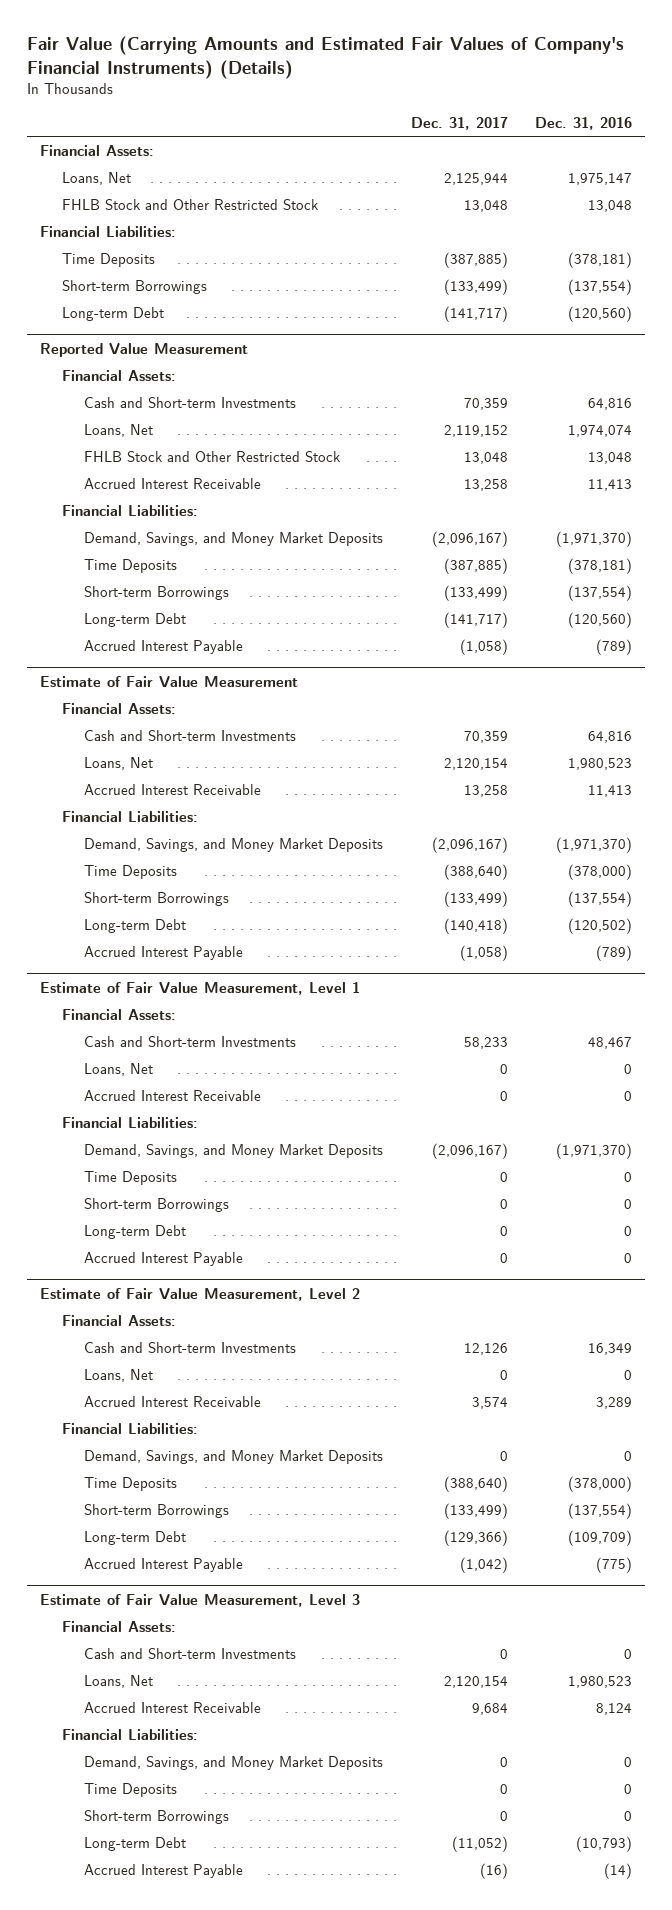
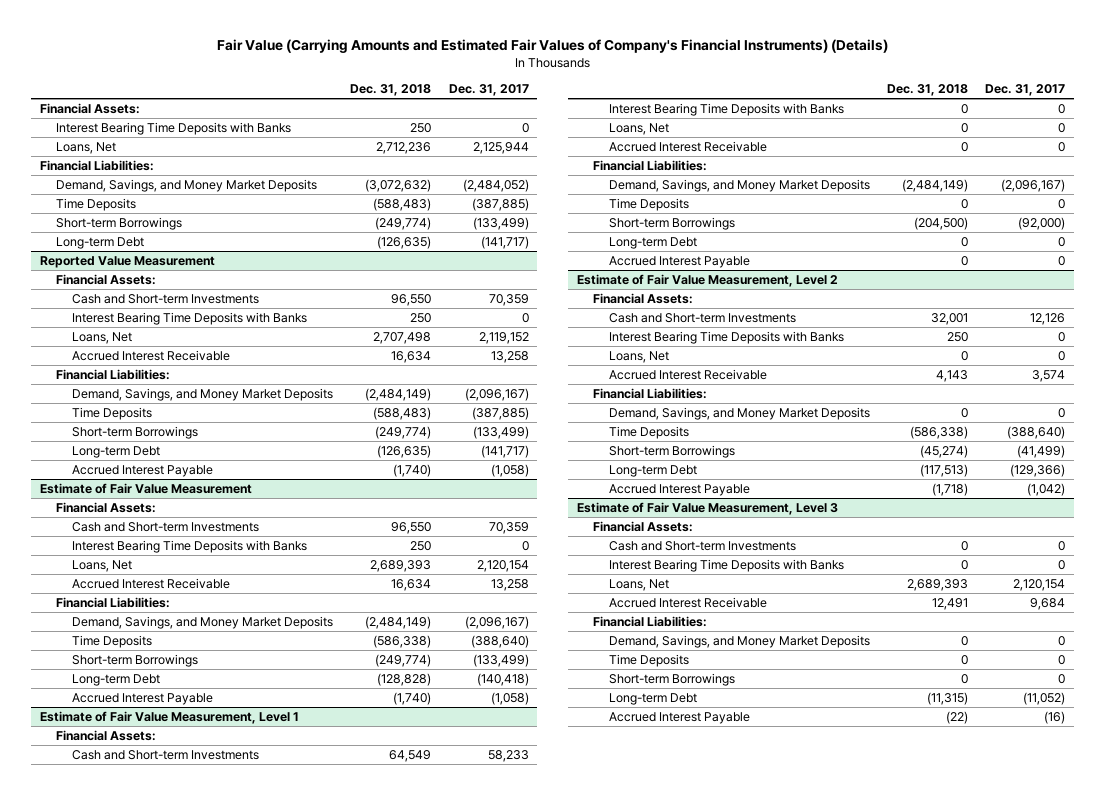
- | Dec. 31, 2017 | Dec. 31, 2016
+ | Dec. 31, 2018 | Dec. 31, 2017
+ Interest Bearing Time Deposits with Banks | 250 | 0
- FHLB Stock and Other Restricted Stock | 13,048 | 13,048
+ Demand, Savings, and Money Market Deposits | (3,072,632) | (2,484,052)
@ Reported Value Measurement
+ Interest Bearing Time Deposits with Banks | 250 | 0
- FHLB Stock and Other Restricted Stock | 13,048 | 13,048
@ Estimate of Fair Value Measurement
+ Interest Bearing Time Deposits with Banks | 250 | 0
@ Estimate of Fair Value Measurement, Level 1
+ Interest Bearing Time Deposits with Banks | 0 | 0
- Short-term Borrowings | 0 | 0
+ Short-term Borrowings | (204,500) | (92,000)
@ Estimate of Fair Value Measurement, Level 2
+ Interest Bearing Time Deposits with Banks | 250 | 0
- Short-term Borrowings | (133,499) | (137,554)
+ Short-term Borrowings | (45,274) | (41,499)
@ Estimate of Fair Value Measurement, Level 3
+ Interest Bearing Time Deposits with Banks | 0 | 0

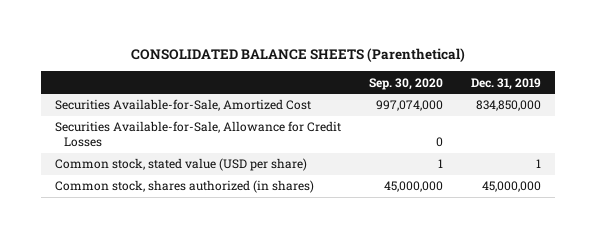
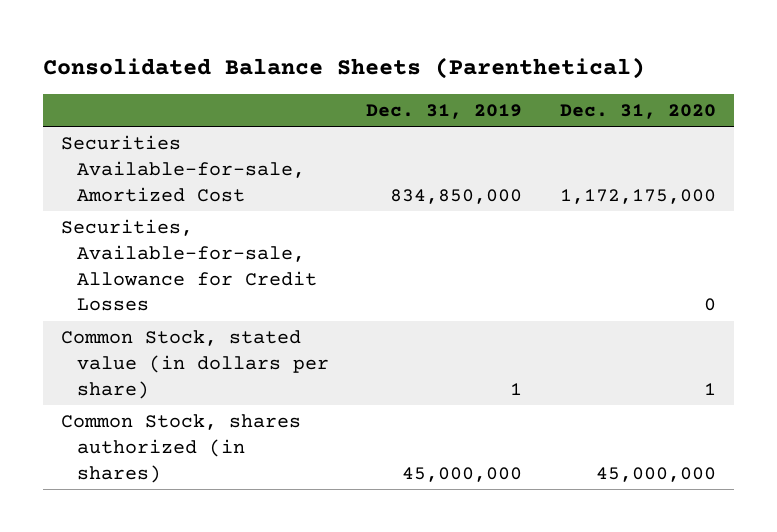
- CONSOLIDATED BALANCE SHEETS (Parenthetical)
+ Consolidated Balance Sheets (Parenthetical)
- | Sep. 30, 2020 | Dec. 31, 2019
+ | Dec. 31, 2019 | Dec. 31, 2020
- Securities Available-for-Sale, Amortized Cost | 997,074,000 | 834,850,000
- Securities Available-for-Sale, Allowance for Credit Losses | 0 |
- Common stock, stated value (USD per share) | 1 | 1
- Common stock, shares authorized (in shares) | 45,000,000 | 45,000,000
+ Securities Available-for-sale, Amortized Cost | 834,850,000 | 1,172,175,000
+ Securities, Available-for-sale, Allowance for Credit Losses | | 0
+ Common Stock, stated value (in dollars per share) | 1 | 1
+ Common Stock, shares authorized (in shares) | 45,000,000 | 45,000,000

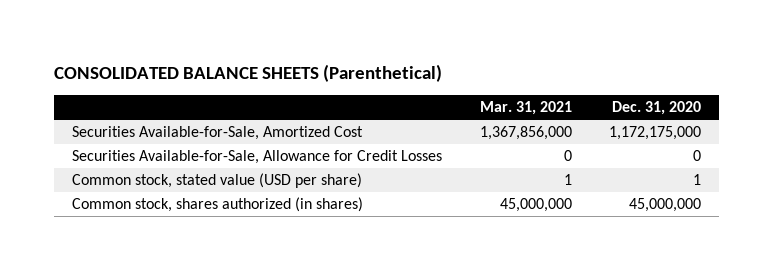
- Consolidated Balance Sheets (Parenthetical)
+ CONSOLIDATED BALANCE SHEETS (Parenthetical)
- | Dec. 31, 2019 | Dec. 31, 2020
+ | Mar. 31, 2021 | Dec. 31, 2020
- Securities Available-for-sale, Amortized Cost | 834,850,000 | 1,172,175,000
- Securities, Available-for-sale, Allowance for Credit Losses | | 0
- Common Stock, stated value (in dollars per share) | 1 | 1
- Common Stock, shares authorized (in shares) | 45,000,000 | 45,000,000
+ Securities Available-for-Sale, Amortized Cost | 1,367,856,000 | 1,172,175,000
+ Securities Available-for-Sale, Allowance for Credit Losses | 0 | 0
+ Common stock, stated value (USD per share) | 1 | 1
+ Common stock, shares authorized (in shares) | 45,000,000 | 45,000,000

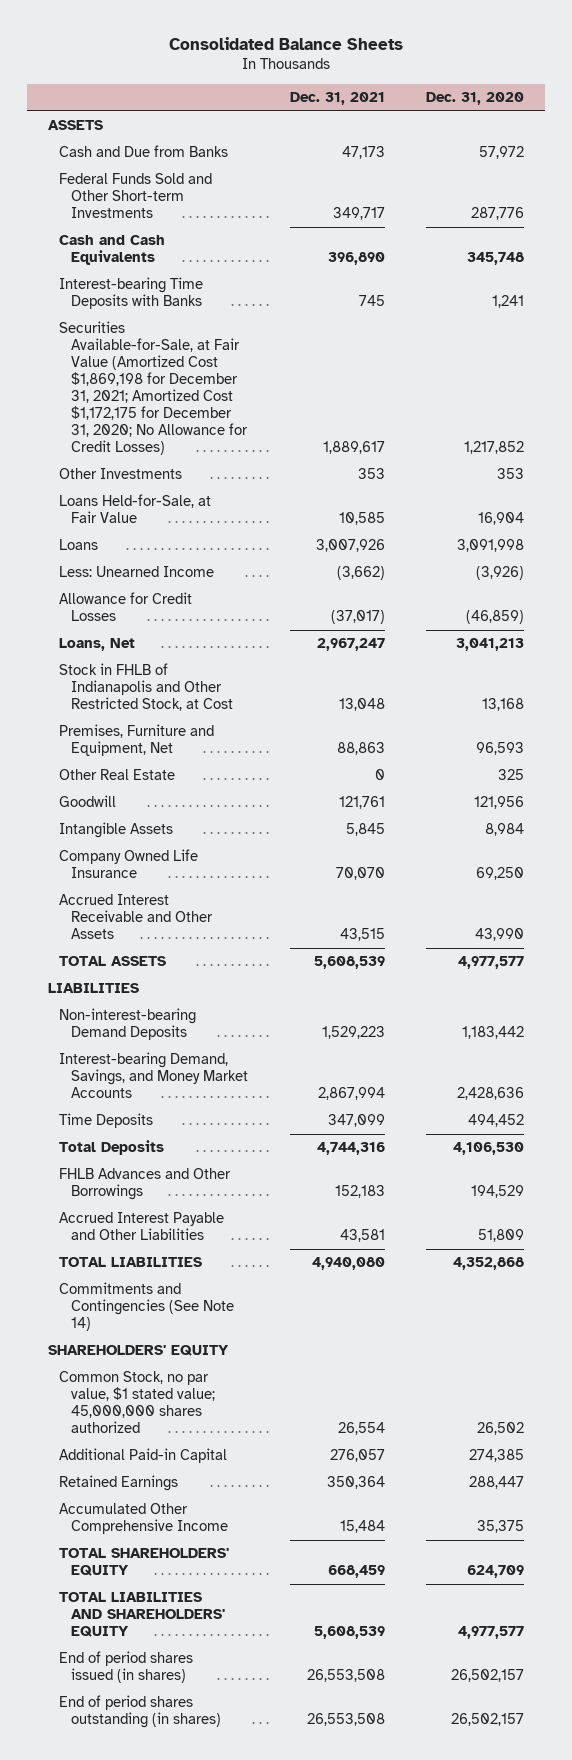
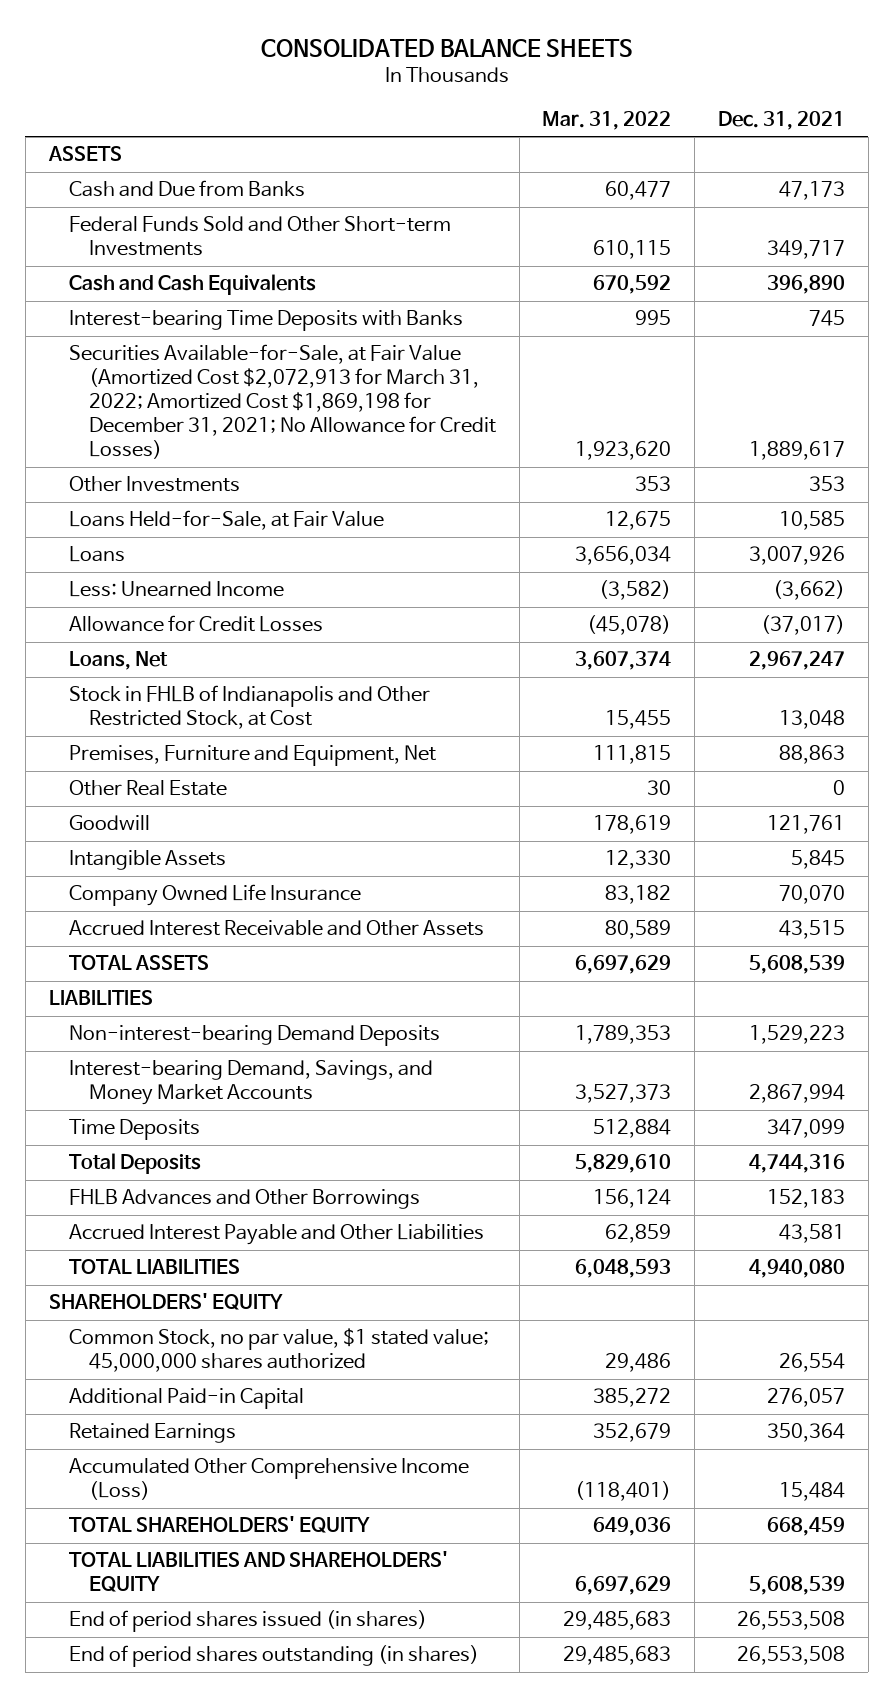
- Consolidated Balance Sheets
+ CONSOLIDATED BALANCE SHEETS
- | Dec. 31, 2021 | Dec. 31, 2020
+ | Mar. 31, 2022 | Dec. 31, 2021
- Securities Available-for-Sale, at Fair Value (Amortized Cost $1,869,198 for December 31, 2021; Amortized Cost $1,172,175 for December 31, 2020; No Allowance for Credit Losses) | 1,889,617 | 1,217,852
+ Securities Available-for-Sale, at Fair Value (Amortized Cost $2,072,913 for March 31, 2022; Amortized Cost $1,869,198 for December 31, 2021; No Allowance for Credit Losses) | 1,923,620 | 1,889,617
- Commitments and Contingencies (See Note 14)
- Accumulated Other Comprehensive Income | 15,484 | 35,375
+ Accumulated Other Comprehensive Income (Loss) | (118,401) | 15,484

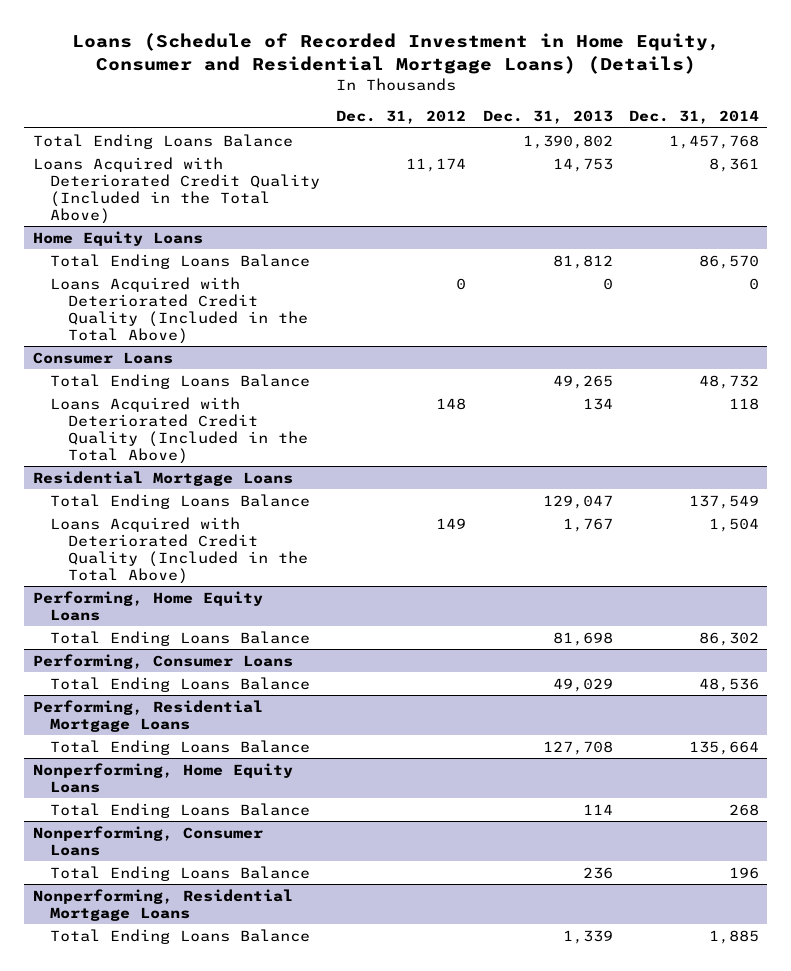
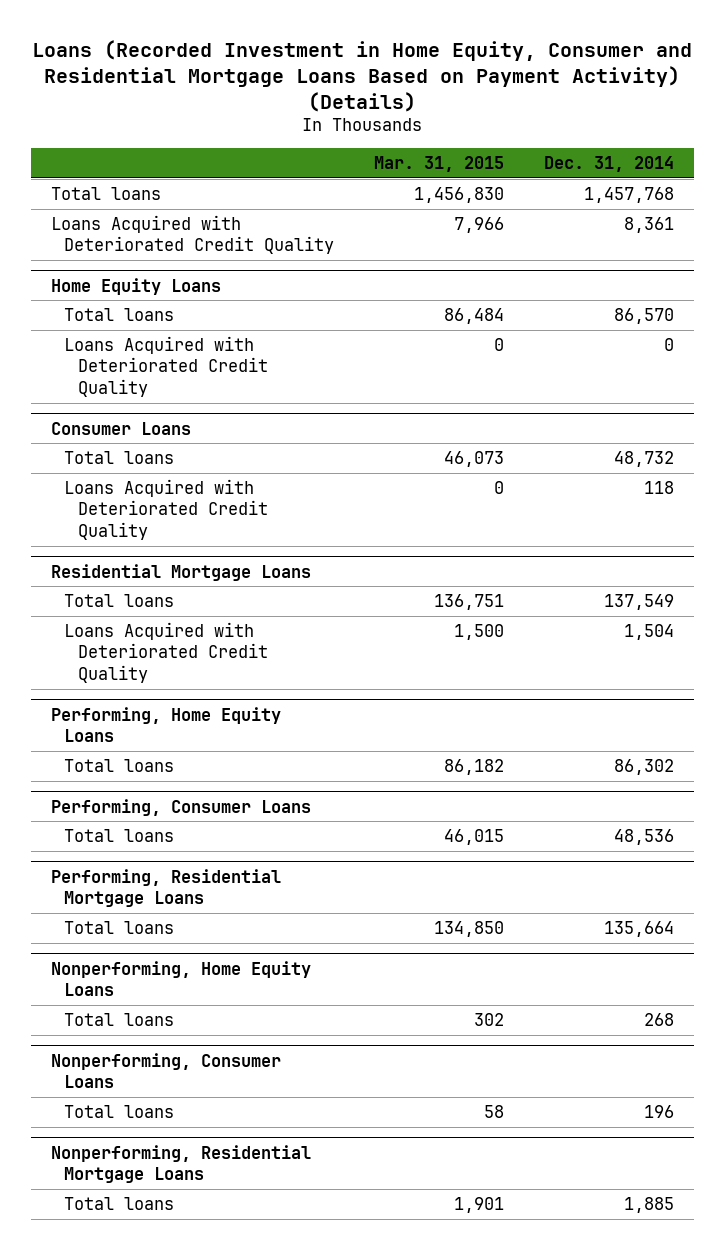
- Loans (Schedule of Recorded Investment in Home Equity, Consumer and Residential Mortgage Loans) (Details)
+ Loans (Recorded Investment in Home Equity, Consumer and Residential Mortgage Loans Based on Payment Activity) (Details)
- | Dec. 31, 2012 | Dec. 31, 2013 | Dec. 31, 2014
+ | Mar. 31, 2015 | Dec. 31, 2014
- Total Ending Loans Balance | | 1,390,802 | 1,457,768
- Loans Acquired with Deteriorated Credit Quality (Included in the Total Above) | 11,174 | 14,753 | 8,361
+ Total loans | 1,456,830 | 1,457,768
+ Loans Acquired with Deteriorated Credit Quality | 7,966 | 8,361
@ Home Equity Loans
- Total Ending Loans Balance | | 81,812 | 86,570
- Loans Acquired with Deteriorated Credit Quality (Included in the Total Above) | 0 | 0 | 0
+ Total loans | 86,484 | 86,570
+ Loans Acquired with Deteriorated Credit Quality | 0 | 0
@ Consumer Loans
- Total Ending Loans Balance | | 49,265 | 48,732
- Loans Acquired with Deteriorated Credit Quality (Included in the Total Above) | 148 | 134 | 118
+ Total loans | 46,073 | 48,732
+ Loans Acquired with Deteriorated Credit Quality | 0 | 118
@ Residential Mortgage Loans
- Total Ending Loans Balance | | 129,047 | 137,549
- Loans Acquired with Deteriorated Credit Quality (Included in the Total Above) | 149 | 1,767 | 1,504
+ Total loans | 136,751 | 137,549
+ Loans Acquired with Deteriorated Credit Quality | 1,500 | 1,504
@ Performing, Home Equity Loans
- Total Ending Loans Balance | | 81,698 | 86,302
+ Total loans | 86,182 | 86,302
@ Performing, Consumer Loans
- Total Ending Loans Balance | | 49,029 | 48,536
+ Total loans | 46,015 | 48,536
@ Performing, Residential Mortgage Loans
- Total Ending Loans Balance | | 127,708 | 135,664
+ Total loans | 134,850 | 135,664
@ Nonperforming, Home Equity Loans
- Total Ending Loans Balance | | 114 | 268
+ Total loans | 302 | 268
@ Nonperforming, Consumer Loans
- Total Ending Loans Balance | | 236 | 196
+ Total loans | 58 | 196
@ Nonperforming, Residential Mortgage Loans
- Total Ending Loans Balance | | 1,339 | 1,885
+ Total loans | 1,901 | 1,885

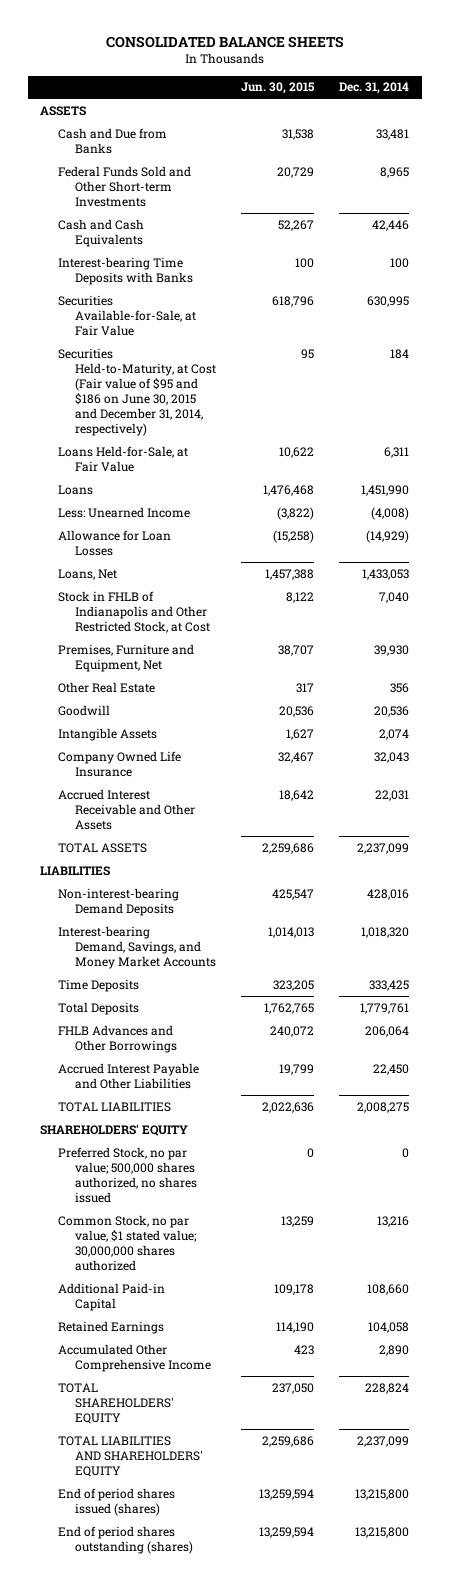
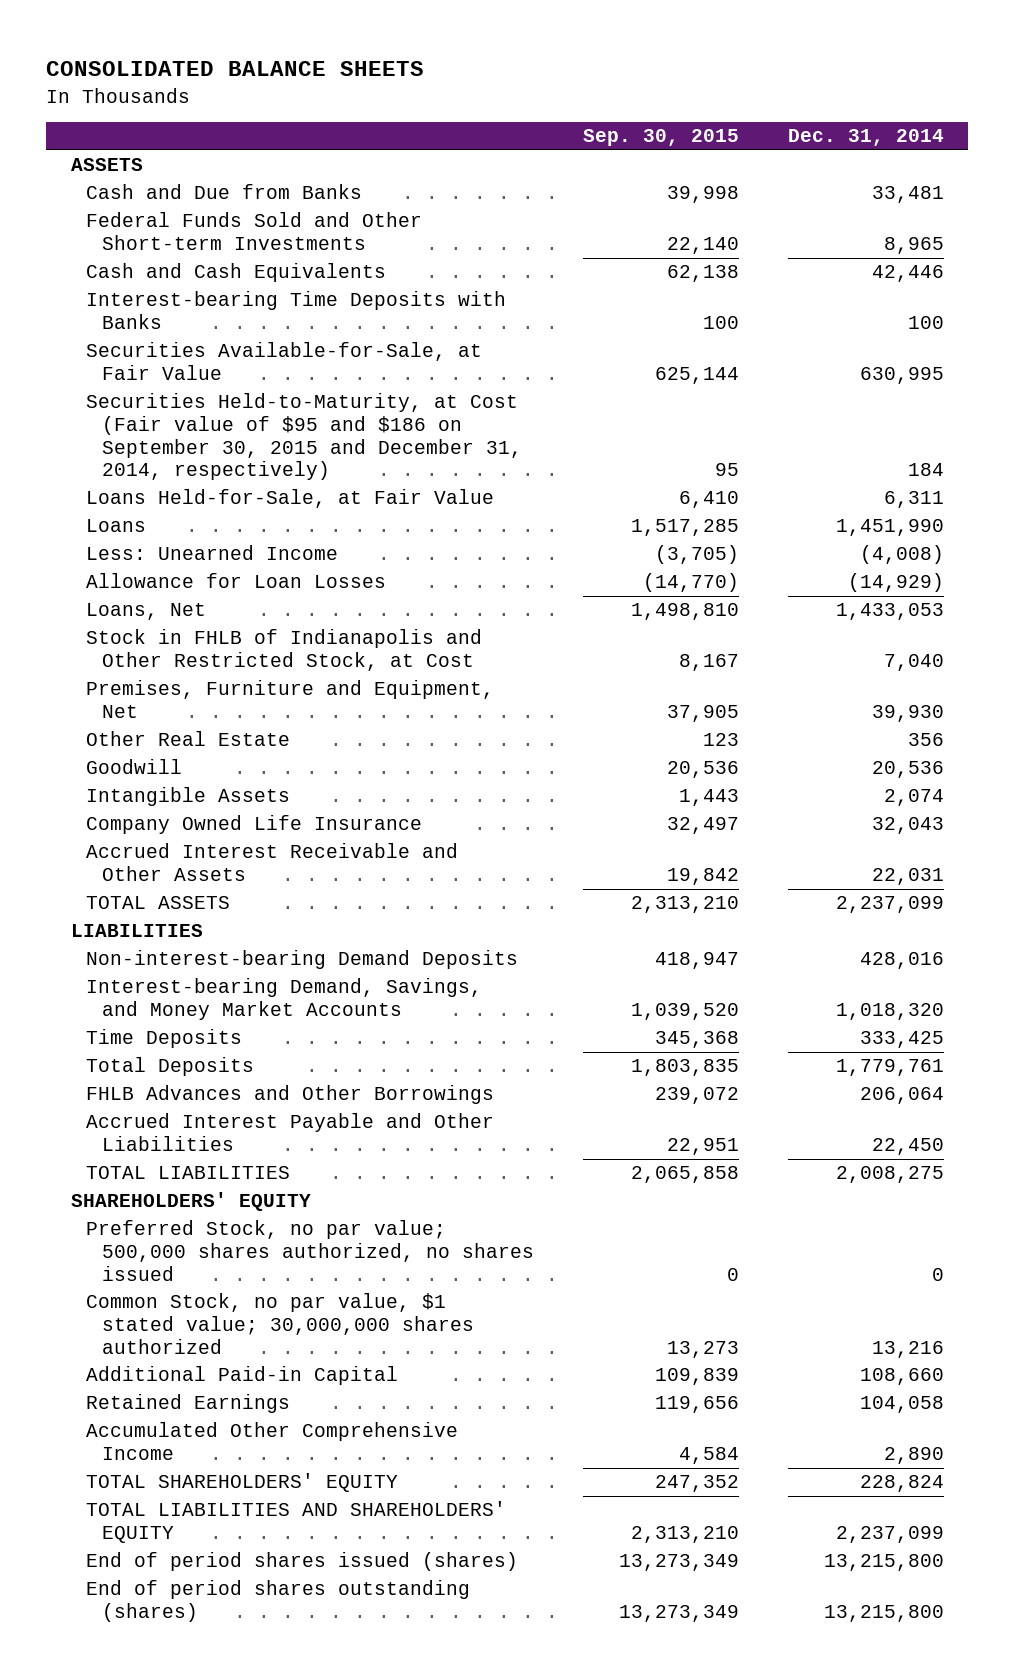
- | Jun. 30, 2015 | Dec. 31, 2014
+ | Sep. 30, 2015 | Dec. 31, 2014
- Securities Held-to-Maturity, at Cost (Fair value of $95 and $186 on June 30, 2015 and December 31, 2014, respectively) | 95 | 184
+ Securities Held-to-Maturity, at Cost (Fair value of $95 and $186 on September 30, 2015 and December 31, 2014, respectively) | 95 | 184

